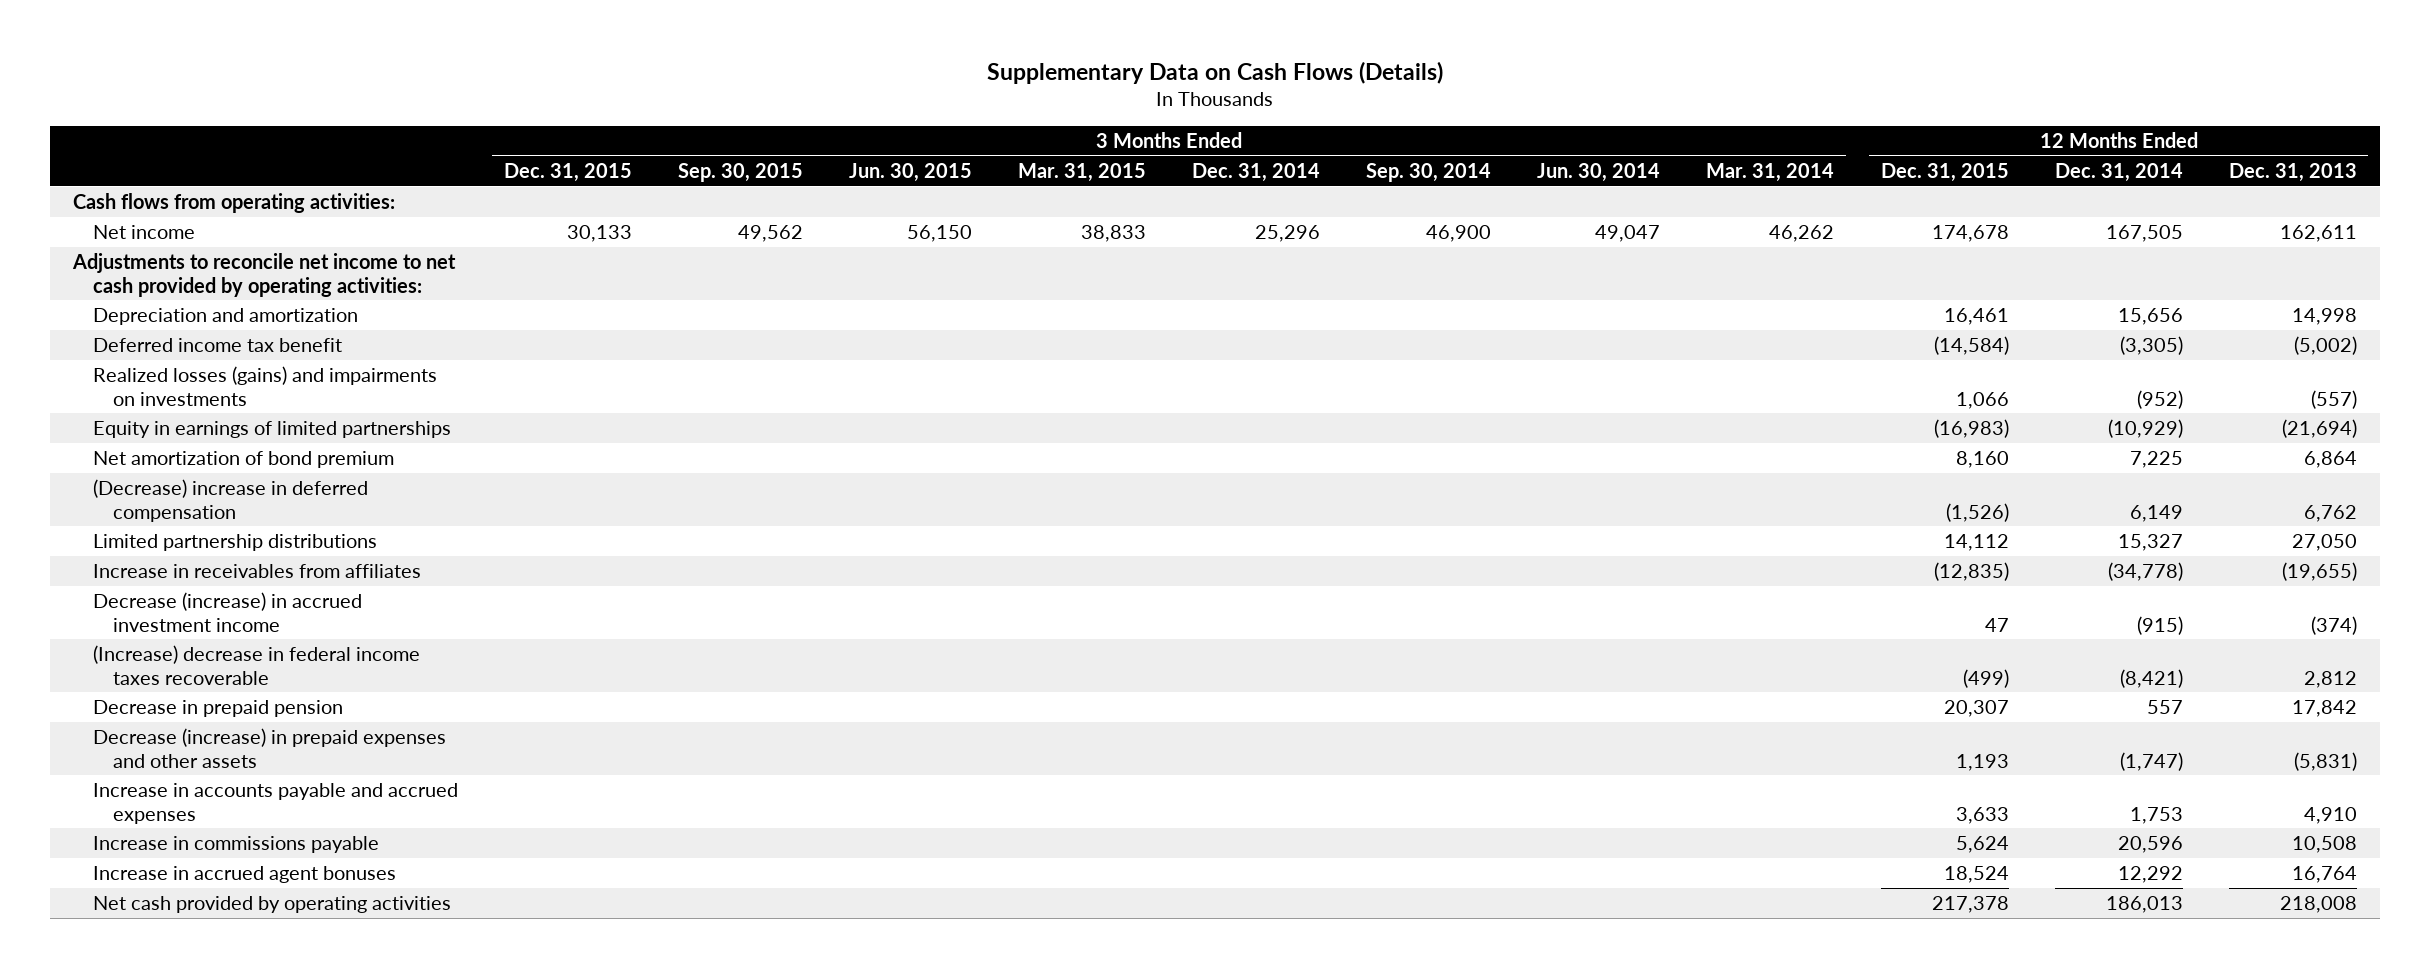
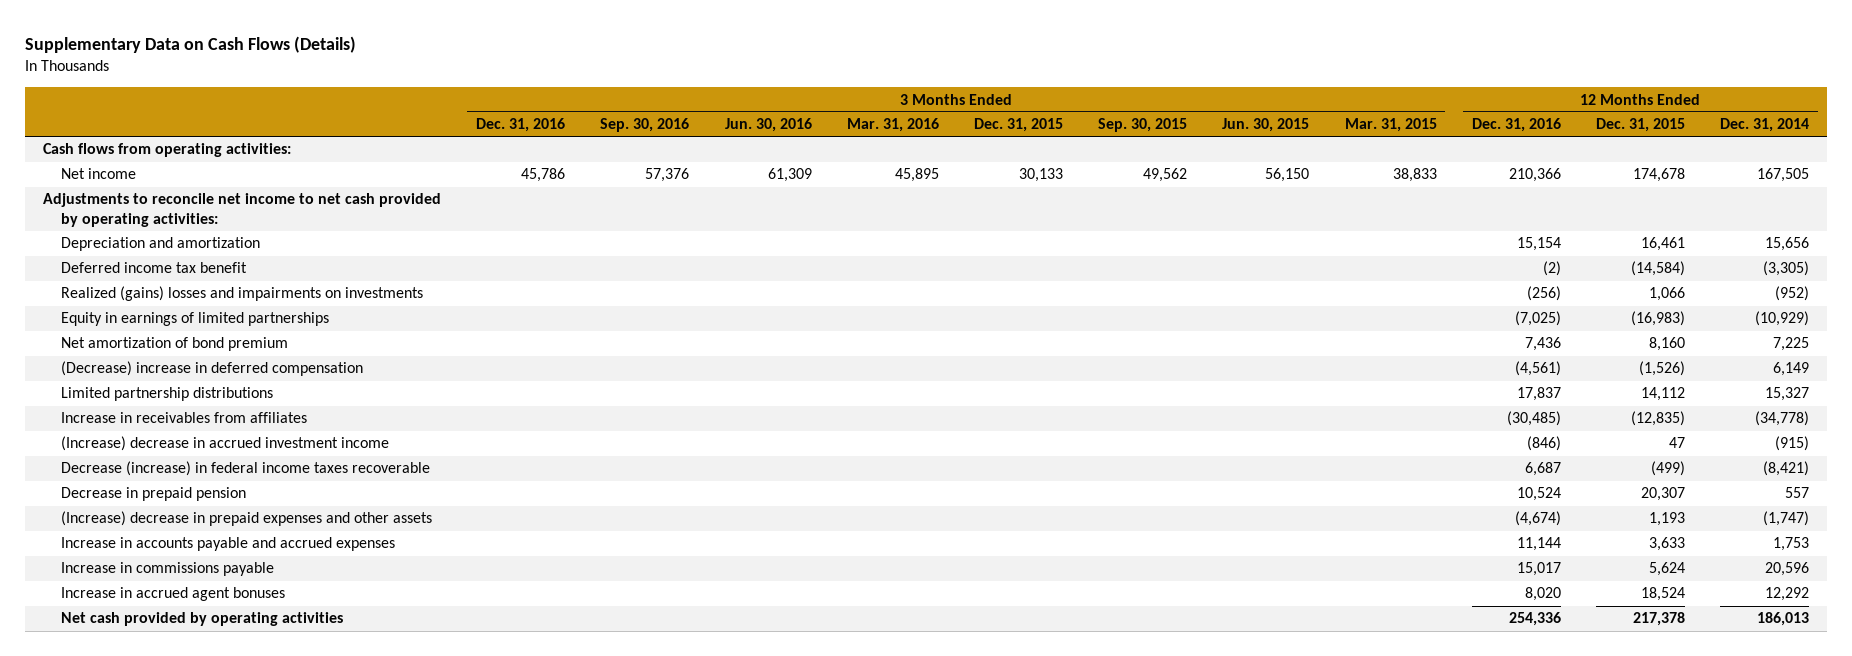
- | 3 Months Ended Dec. 31, 2015 | 3 Months Ended Sep. 30, 2015 | 3 Months Ended Jun. 30, 2015 | 3 Months Ended Mar. 31, 2015 | 3 Months Ended Dec. 31, 2014 | 3 Months Ended Sep. 30, 2014 | 3 Months Ended Jun. 30, 2014 | 3 Months Ended Mar. 31, 2014 | 12 Months Ended Dec. 31, 2015 | 12 Months Ended Dec. 31, 2014 | 12 Months Ended Dec. 31, 2013
+ | 3 Months Ended Dec. 31, 2016 | 3 Months Ended Sep. 30, 2016 | 3 Months Ended Jun. 30, 2016 | 3 Months Ended Mar. 31, 2016 | 3 Months Ended Dec. 31, 2015 | 3 Months Ended Sep. 30, 2015 | 3 Months Ended Jun. 30, 2015 | 3 Months Ended Mar. 31, 2015 | 12 Months Ended Dec. 31, 2016 | 12 Months Ended Dec. 31, 2015 | 12 Months Ended Dec. 31, 2014
- Realized losses (gains) and impairments on investments | | | | | | | | | 1,066 | (952) | (557)
+ Realized (gains) losses and impairments on investments | | | | | | | | | (256) | 1,066 | (952)
- Decrease (increase) in accrued investment income | | | | | | | | | 47 | (915) | (374)
- (Increase) decrease in federal income taxes recoverable | | | | | | | | | (499) | (8,421) | 2,812
+ (Increase) decrease in accrued investment income | | | | | | | | | (846) | 47 | (915)
+ Decrease (increase) in federal income taxes recoverable | | | | | | | | | 6,687 | (499) | (8,421)
- Decrease (increase) in prepaid expenses and other assets | | | | | | | | | 1,193 | (1,747) | (5,831)
+ (Increase) decrease in prepaid expenses and other assets | | | | | | | | | (4,674) | 1,193 | (1,747)

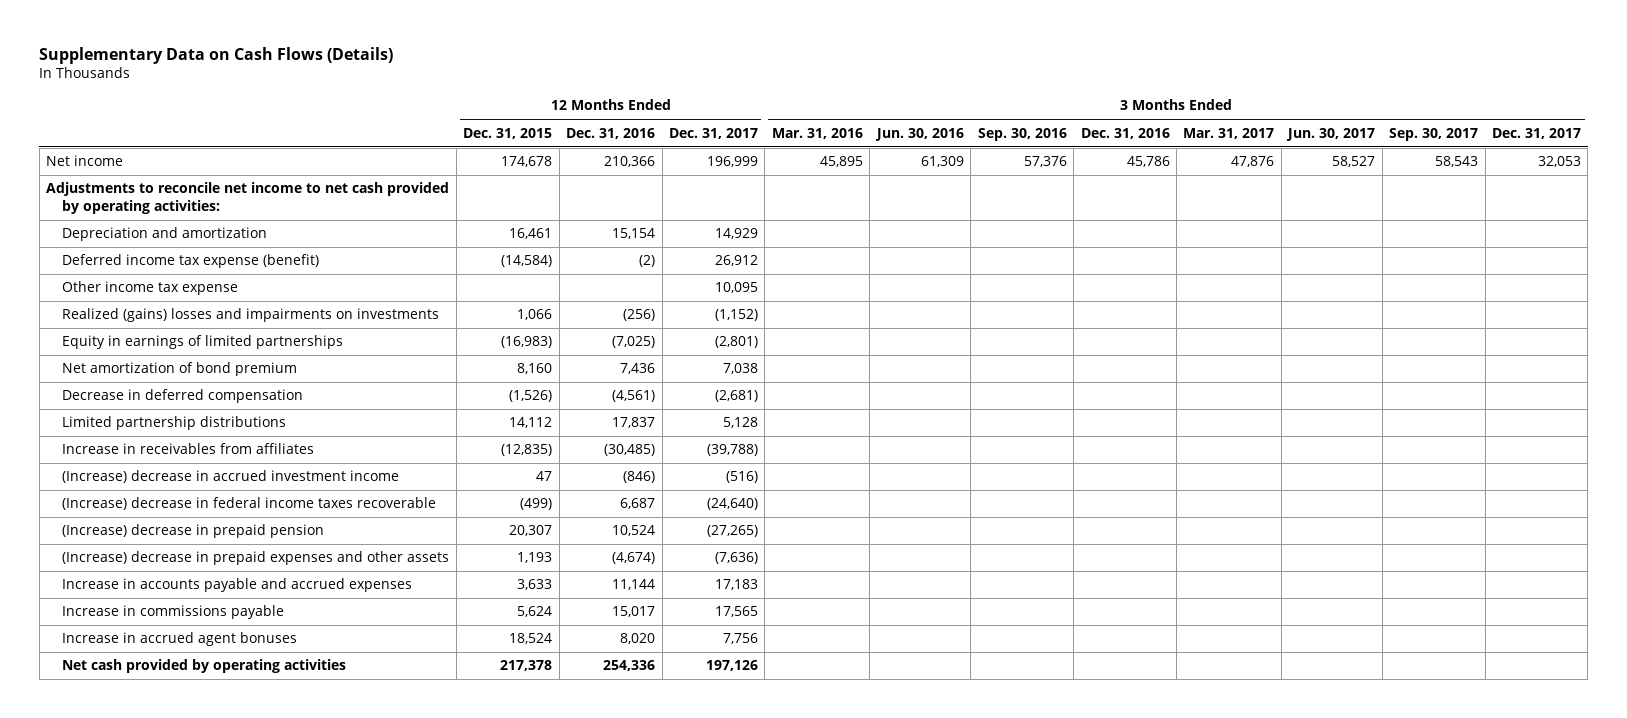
- | 3 Months Ended Dec. 31, 2016 | 3 Months Ended Sep. 30, 2016 | 3 Months Ended Jun. 30, 2016 | 3 Months Ended Mar. 31, 2016 | 3 Months Ended Dec. 31, 2015 | 3 Months Ended Sep. 30, 2015 | 3 Months Ended Jun. 30, 2015 | 3 Months Ended Mar. 31, 2015 | 12 Months Ended Dec. 31, 2016 | 12 Months Ended Dec. 31, 2015 | 12 Months Ended Dec. 31, 2014
+ | 12 Months Ended Dec. 31, 2015 | 12 Months Ended Dec. 31, 2016 | 12 Months Ended Dec. 31, 2017 | 3 Months Ended Mar. 31, 2016 | 3 Months Ended Jun. 30, 2016 | 3 Months Ended Sep. 30, 2016 | 3 Months Ended Dec. 31, 2016 | 3 Months Ended Mar. 31, 2017 | 3 Months Ended Jun. 30, 2017 | 3 Months Ended Sep. 30, 2017 | 3 Months Ended Dec. 31, 2017
- Cash flows from operating activities:
- Deferred income tax benefit | | | | | | | | | (2) | (14,584) | (3,305)
+ Deferred income tax expense (benefit) | (14,584) | (2) | 26,912 | | | | | | | |
+ Other income tax expense | | | 10,095 | | | | | | | |
- (Decrease) increase in deferred compensation | | | | | | | | | (4,561) | (1,526) | 6,149
+ Decrease in deferred compensation | (1,526) | (4,561) | (2,681) | | | | | | | |
- Decrease (increase) in federal income taxes recoverable | | | | | | | | | 6,687 | (499) | (8,421)
- Decrease in prepaid pension | | | | | | | | | 10,524 | 20,307 | 557
+ (Increase) decrease in federal income taxes recoverable | (499) | 6,687 | (24,640) | | | | | | | |
+ (Increase) decrease in prepaid pension | 20,307 | 10,524 | (27,265) | | | | | | | |

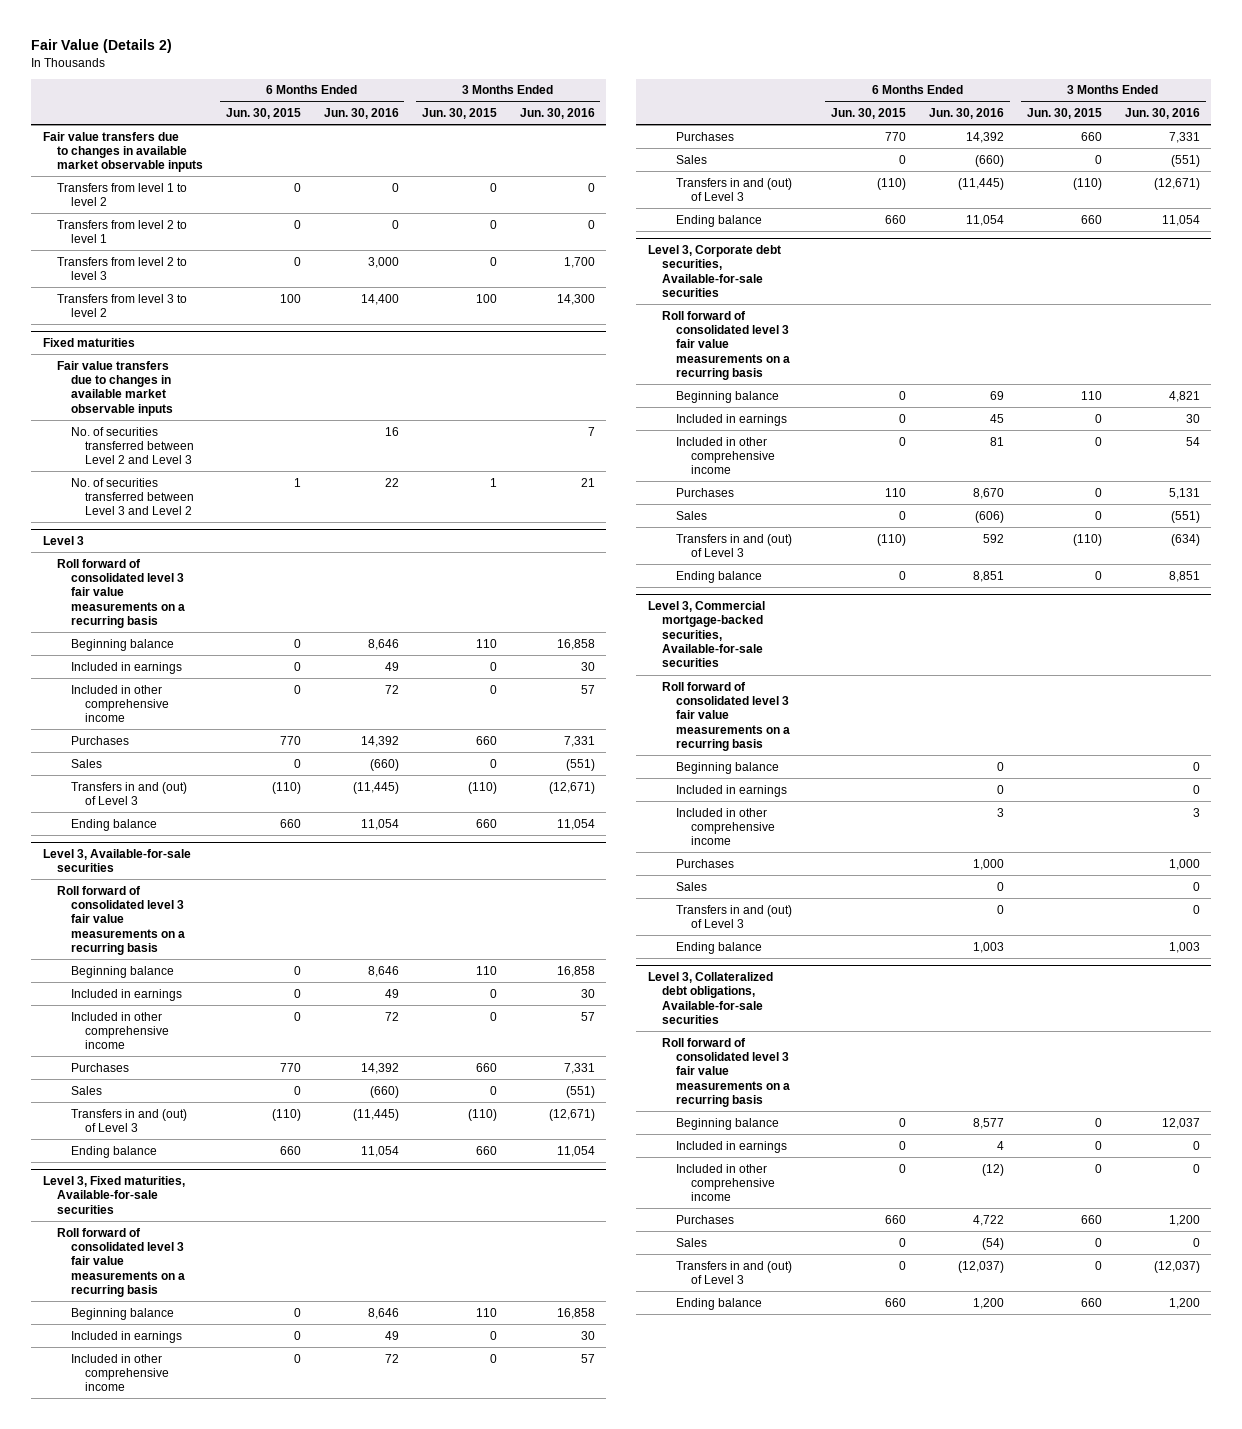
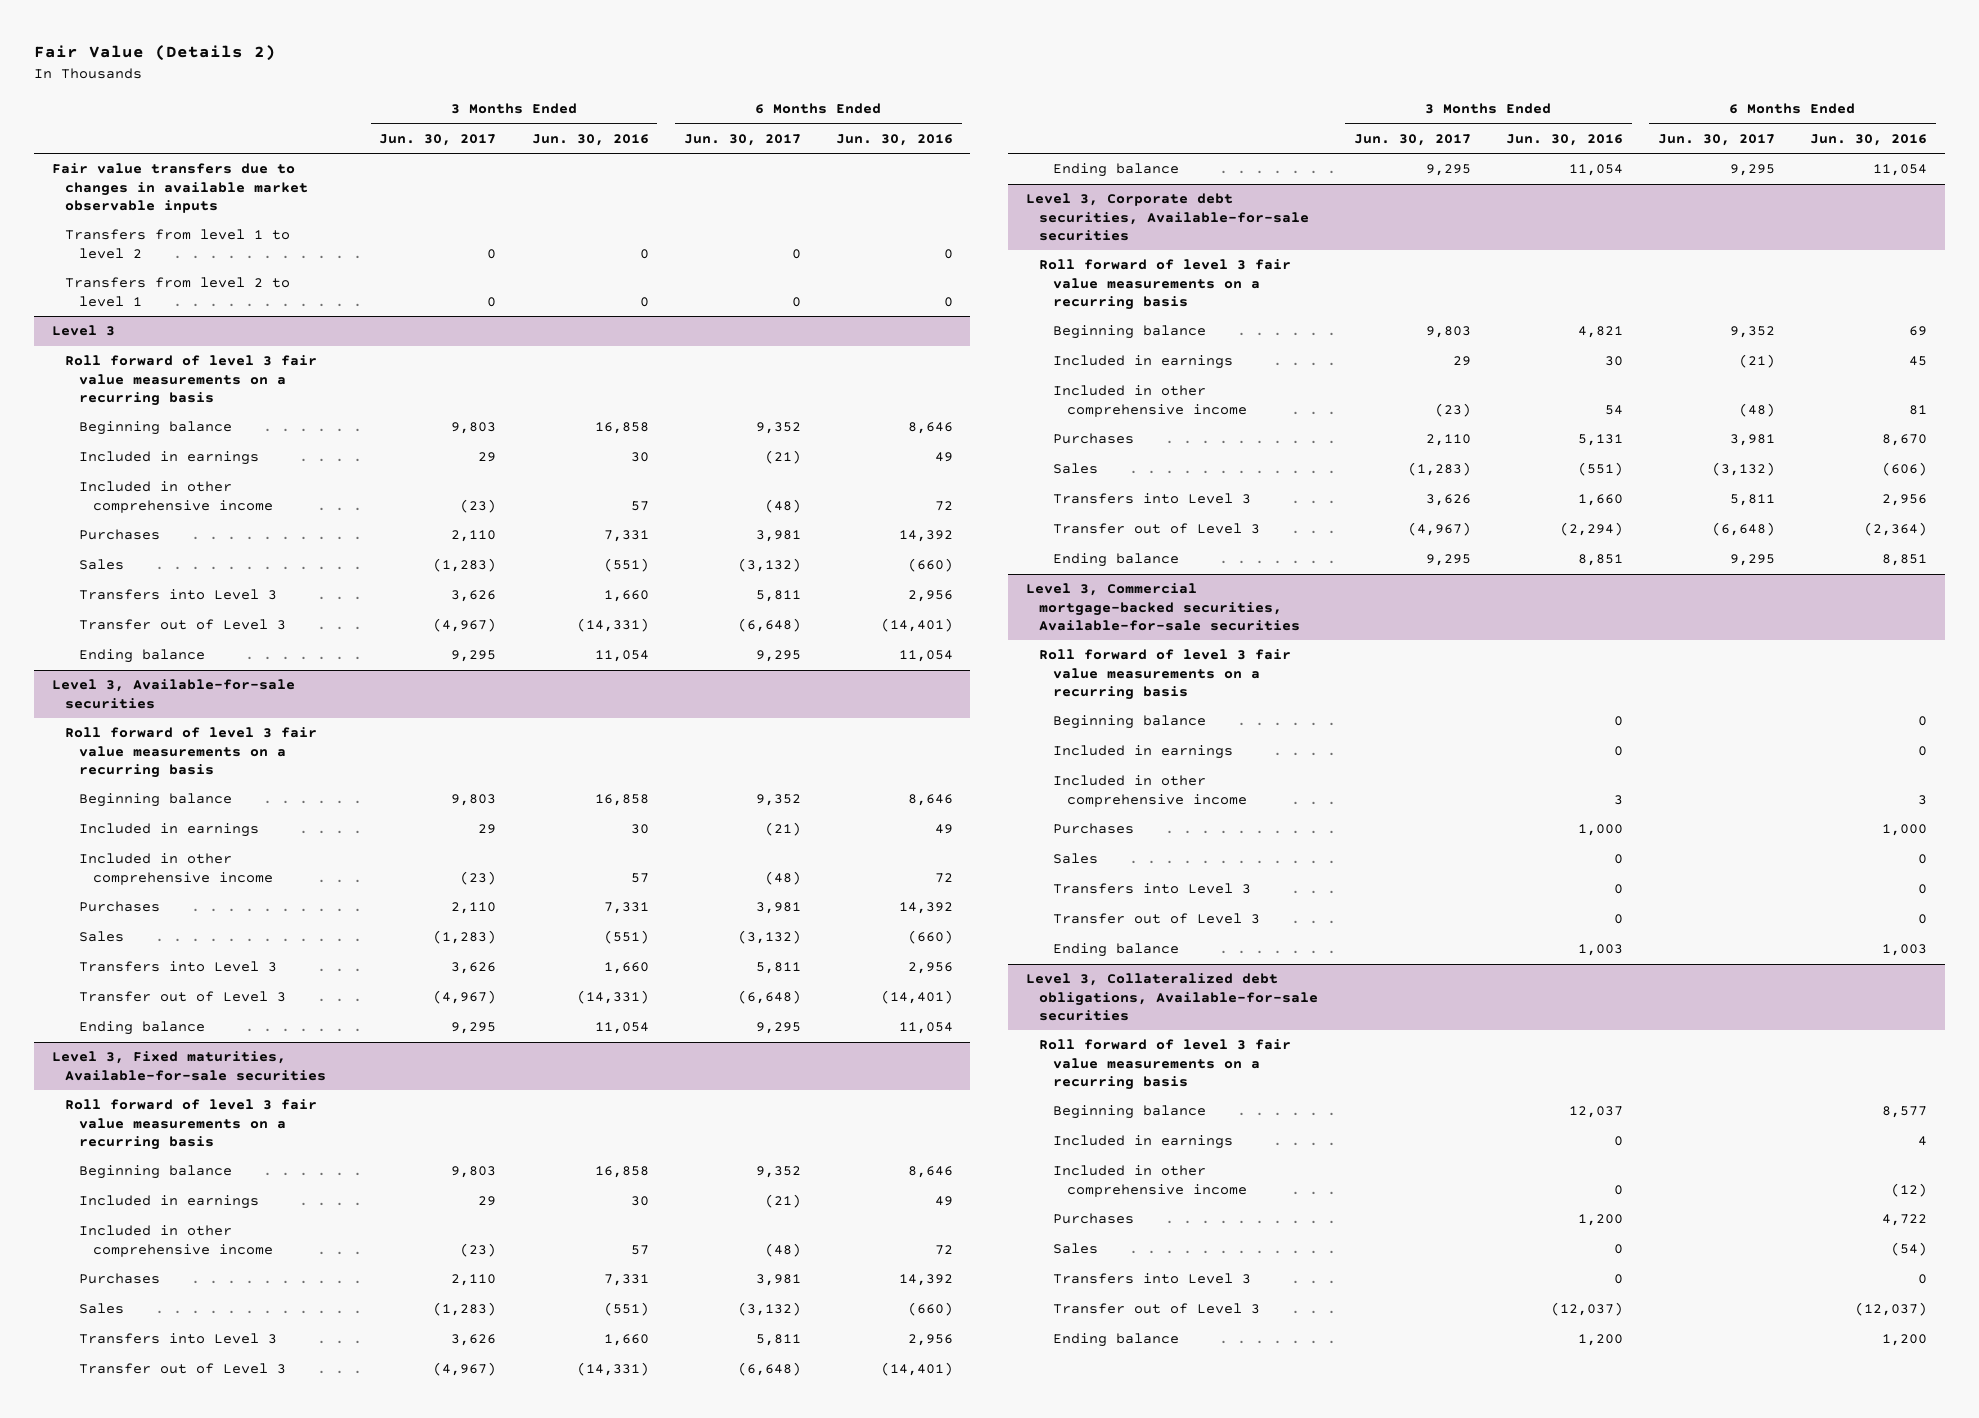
- | 6 Months Ended Jun. 30, 2015 | 6 Months Ended Jun. 30, 2016 | 3 Months Ended Jun. 30, 2015 | 3 Months Ended Jun. 30, 2016
+ | 3 Months Ended Jun. 30, 2017 | 3 Months Ended Jun. 30, 2016 | 6 Months Ended Jun. 30, 2017 | 6 Months Ended Jun. 30, 2016
- Transfers from level 2 to level 3 | 0 | 3,000 | 0 | 1,700
- Transfers from level 3 to level 2 | 100 | 14,400 | 100 | 14,300
- Fixed maturities
- Fair value transfers due to changes in available market observable inputs
- No. of securities transferred between Level 2 and Level 3 | | 16 | | 7
- No. of securities transferred between Level 3 and Level 2 | 1 | 22 | 1 | 21
@ Level 3
- Roll forward of consolidated level 3 fair value measurements on a recurring basis
+ Roll forward of level 3 fair value measurements on a recurring basis
- Transfers in and (out) of Level 3 | (110) | (11,445) | (110) | (12,671)
+ Transfers into Level 3 | 3,626 | 1,660 | 5,811 | 2,956
+ Transfer out of Level 3 | (4,967) | (14,331) | (6,648) | (14,401)
@ Level 3, Available-for-sale securities
- Roll forward of consolidated level 3 fair value measurements on a recurring basis
+ Roll forward of level 3 fair value measurements on a recurring basis
- Transfers in and (out) of Level 3 | (110) | (11,445) | (110) | (12,671)
+ Transfers into Level 3 | 3,626 | 1,660 | 5,811 | 2,956
+ Transfer out of Level 3 | (4,967) | (14,331) | (6,648) | (14,401)
@ Level 3, Fixed maturities, Available-for-sale securities
- Roll forward of consolidated level 3 fair value measurements on a recurring basis
+ Roll forward of level 3 fair value measurements on a recurring basis
- Transfers in and (out) of Level 3 | (110) | (11,445) | (110) | (12,671)
+ Transfers into Level 3 | 3,626 | 1,660 | 5,811 | 2,956
+ Transfer out of Level 3 | (4,967) | (14,331) | (6,648) | (14,401)
@ Level 3, Corporate debt securities, Available-for-sale securities
- Roll forward of consolidated level 3 fair value measurements on a recurring basis
+ Roll forward of level 3 fair value measurements on a recurring basis
- Transfers in and (out) of Level 3 | (110) | 592 | (110) | (634)
+ Transfers into Level 3 | 3,626 | 1,660 | 5,811 | 2,956
+ Transfer out of Level 3 | (4,967) | (2,294) | (6,648) | (2,364)
@ Level 3, Commercial mortgage-backed securities, Available-for-sale securities
- Roll forward of consolidated level 3 fair value measurements on a recurring basis
+ Roll forward of level 3 fair value measurements on a recurring basis
- Transfers in and (out) of Level 3 | | 0 | | 0
+ Transfers into Level 3 | | 0 | | 0
+ Transfer out of Level 3 | | 0 | | 0
@ Level 3, Collateralized debt obligations, Available-for-sale securities
- Roll forward of consolidated level 3 fair value measurements on a recurring basis
+ Roll forward of level 3 fair value measurements on a recurring basis
- Transfers in and (out) of Level 3 | 0 | (12,037) | 0 | (12,037)
+ Transfers into Level 3 | | 0 | | 0
+ Transfer out of Level 3 | | (12,037) | | (12,037)

